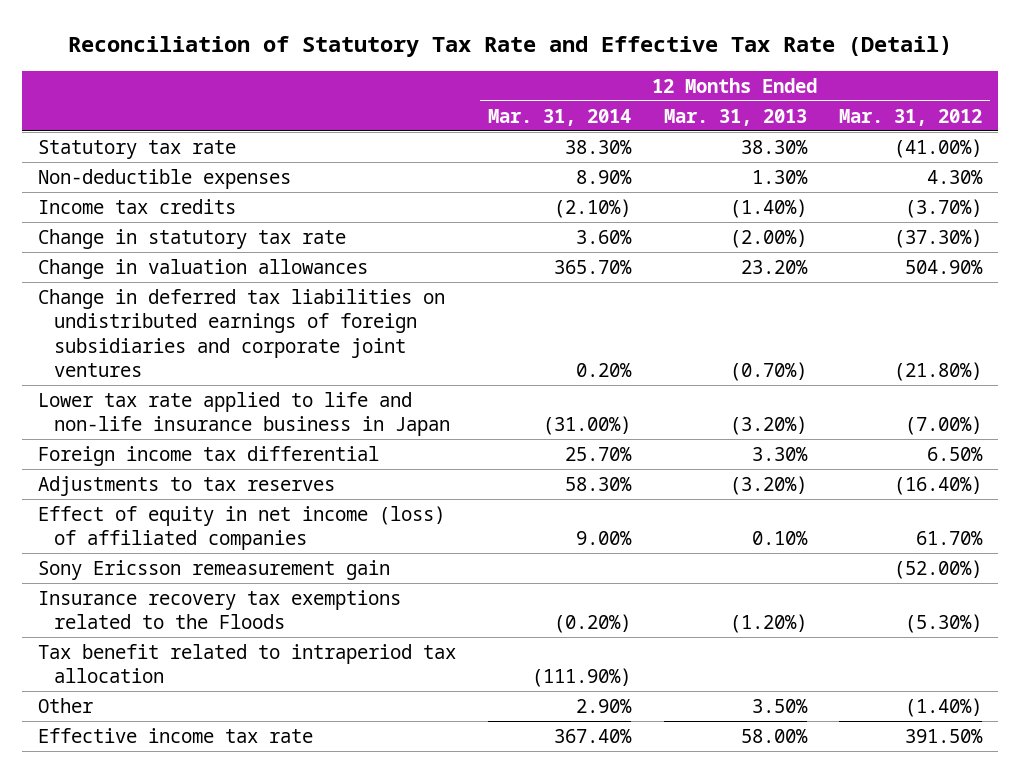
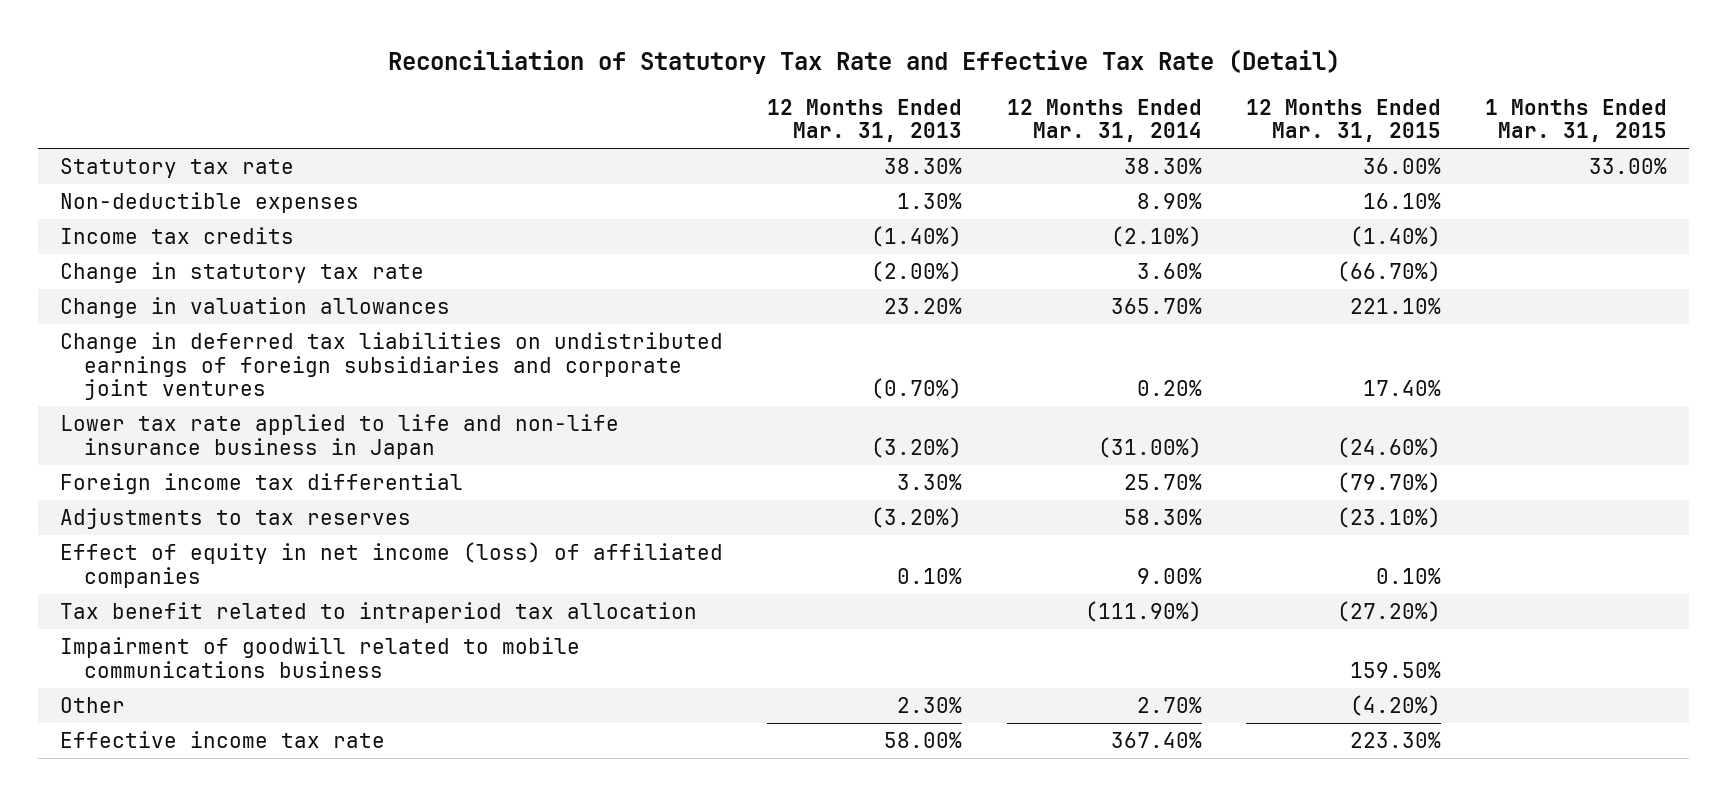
- | 12 Months Ended Mar. 31, 2014 | 12 Months Ended Mar. 31, 2013 | 12 Months Ended Mar. 31, 2012
+ | 12 Months Ended Mar. 31, 2013 | 12 Months Ended Mar. 31, 2014 | 12 Months Ended Mar. 31, 2015 | 1 Months Ended Mar. 31, 2015
- Sony Ericsson remeasurement gain | | | (52.00%)
- Insurance recovery tax exemptions related to the Floods | (0.20%) | (1.20%) | (5.30%)
- Other | 2.90% | 3.50% | (1.40%)
+ Impairment of goodwill related to mobile communications business | | | 159.50% |
+ Other | 2.30% | 2.70% | (4.20%) |

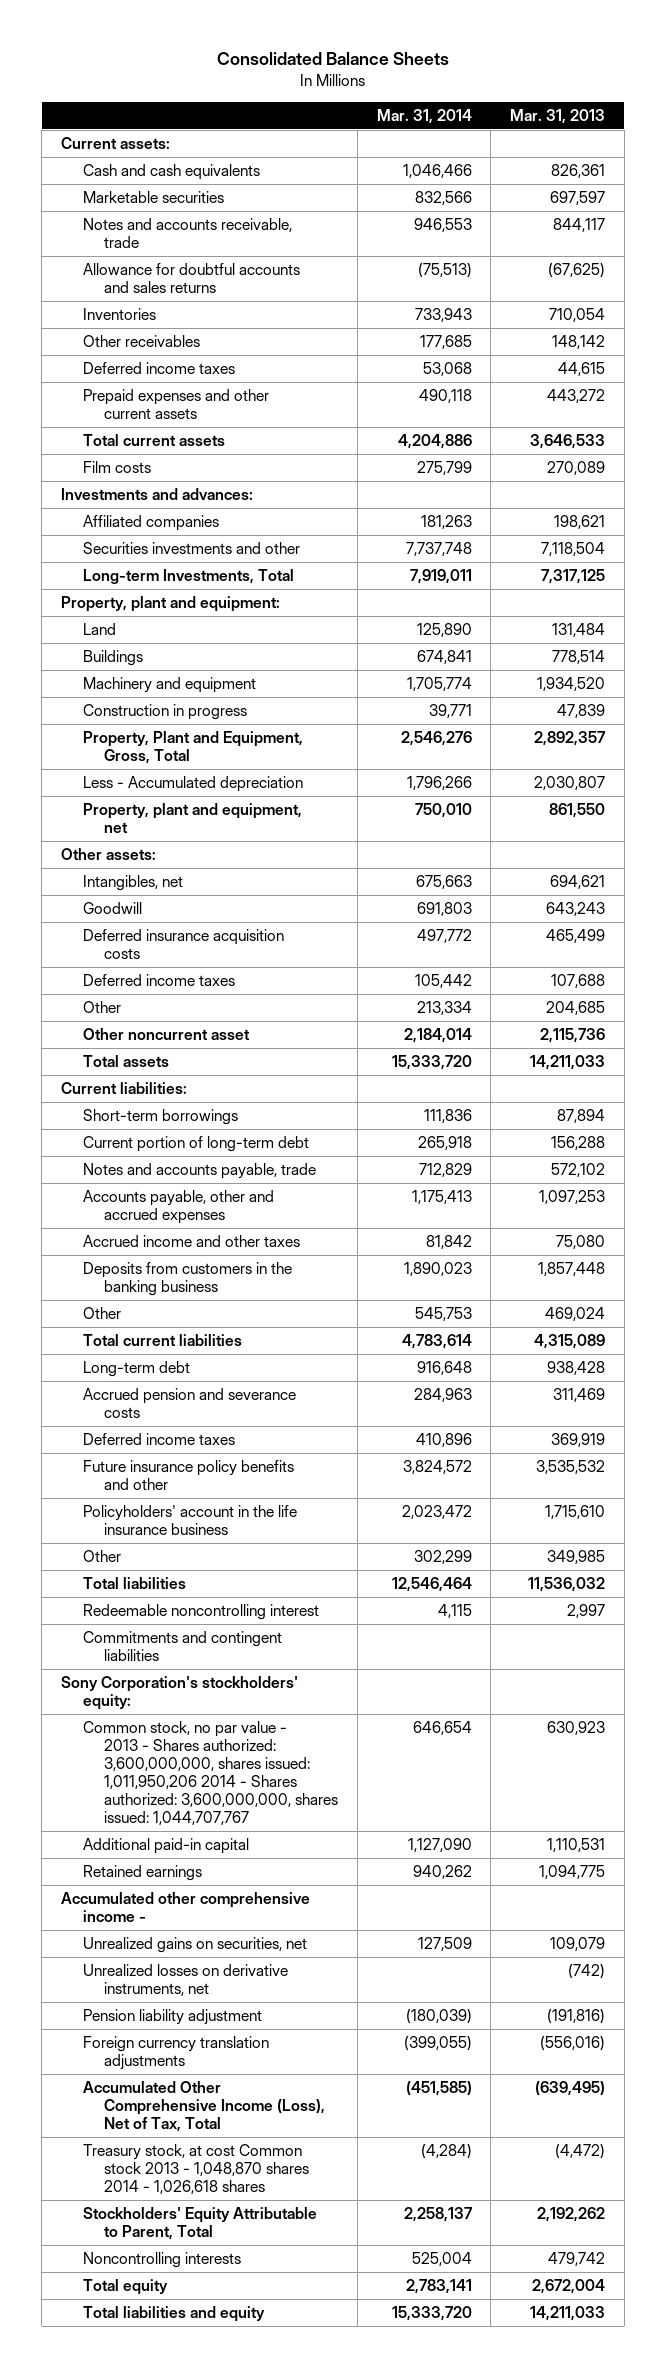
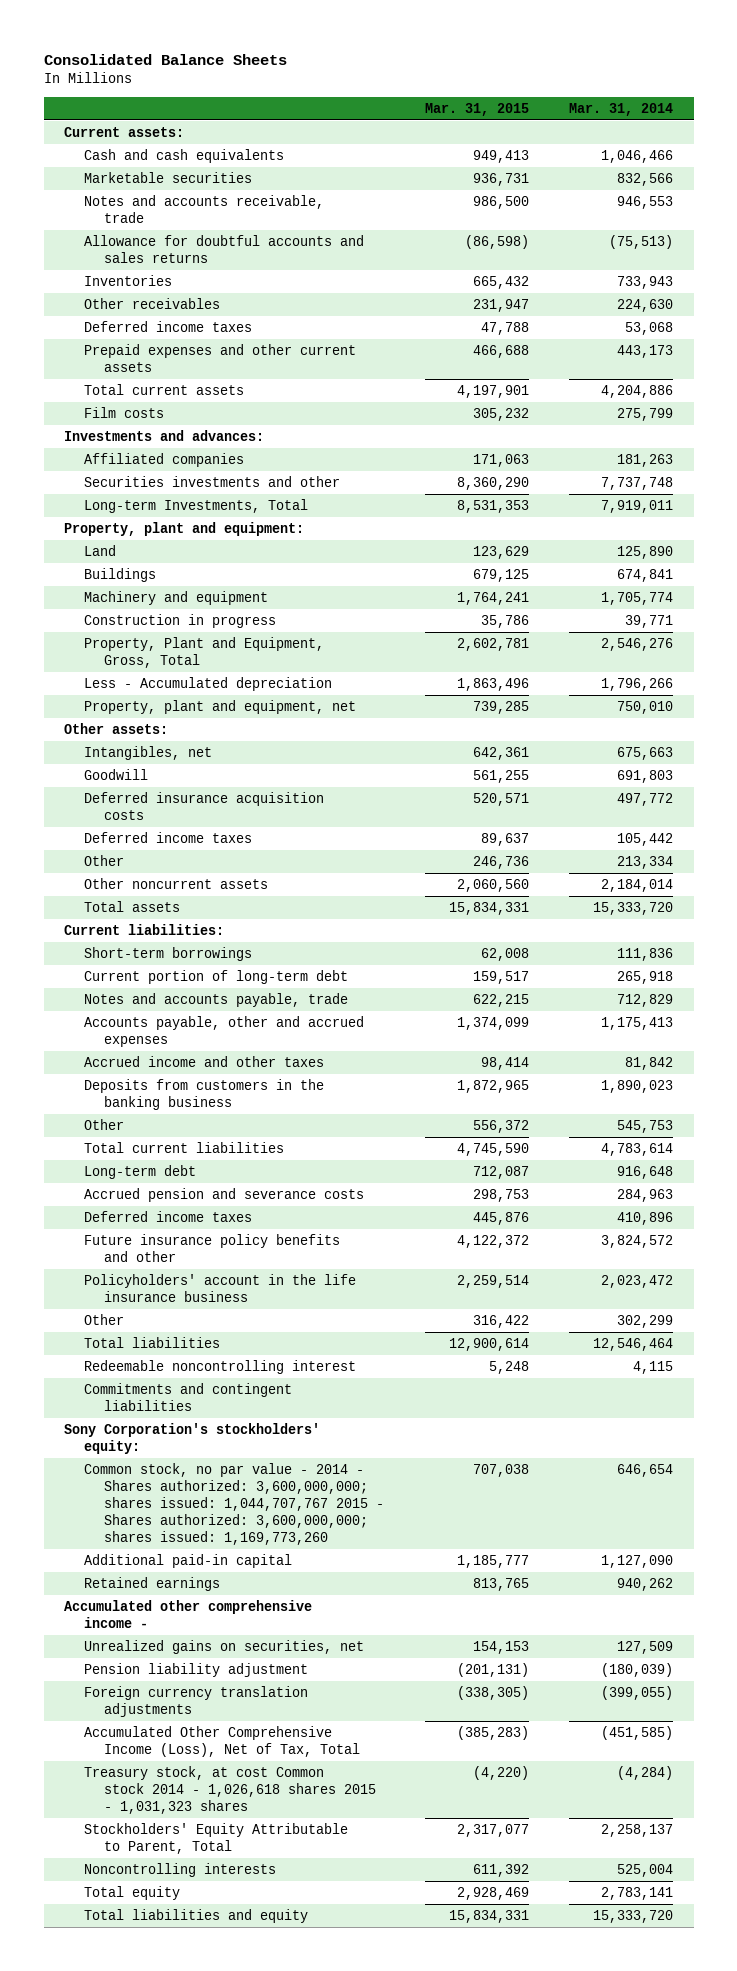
- | Mar. 31, 2014 | Mar. 31, 2013
+ | Mar. 31, 2015 | Mar. 31, 2014
- Other receivables | 177,685 | 148,142
+ Other receivables | 231,947 | 224,630
- Prepaid expenses and other current assets | 490,118 | 443,272
+ Prepaid expenses and other current assets | 466,688 | 443,173
- Other noncurrent asset | 2,184,014 | 2,115,736
+ Other noncurrent assets | 2,060,560 | 2,184,014
- Common stock, no par value - 2013 - Shares authorized: 3,600,000,000, shares issued: 1,011,950,206 2014 - Shares authorized: 3,600,000,000, shares issued: 1,044,707,767 | 646,654 | 630,923
+ Common stock, no par value - 2014 - Shares authorized: 3,600,000,000; shares issued: 1,044,707,767 2015 - Shares authorized: 3,600,000,000; shares issued: 1,169,773,260 | 707,038 | 646,654
- Unrealized losses on derivative instruments, net | | (742)
- Treasury stock, at cost Common stock 2013 - 1,048,870 shares 2014 - 1,026,618 shares | (4,284) | (4,472)
+ Treasury stock, at cost Common stock 2014 - 1,026,618 shares 2015 - 1,031,323 shares | (4,220) | (4,284)

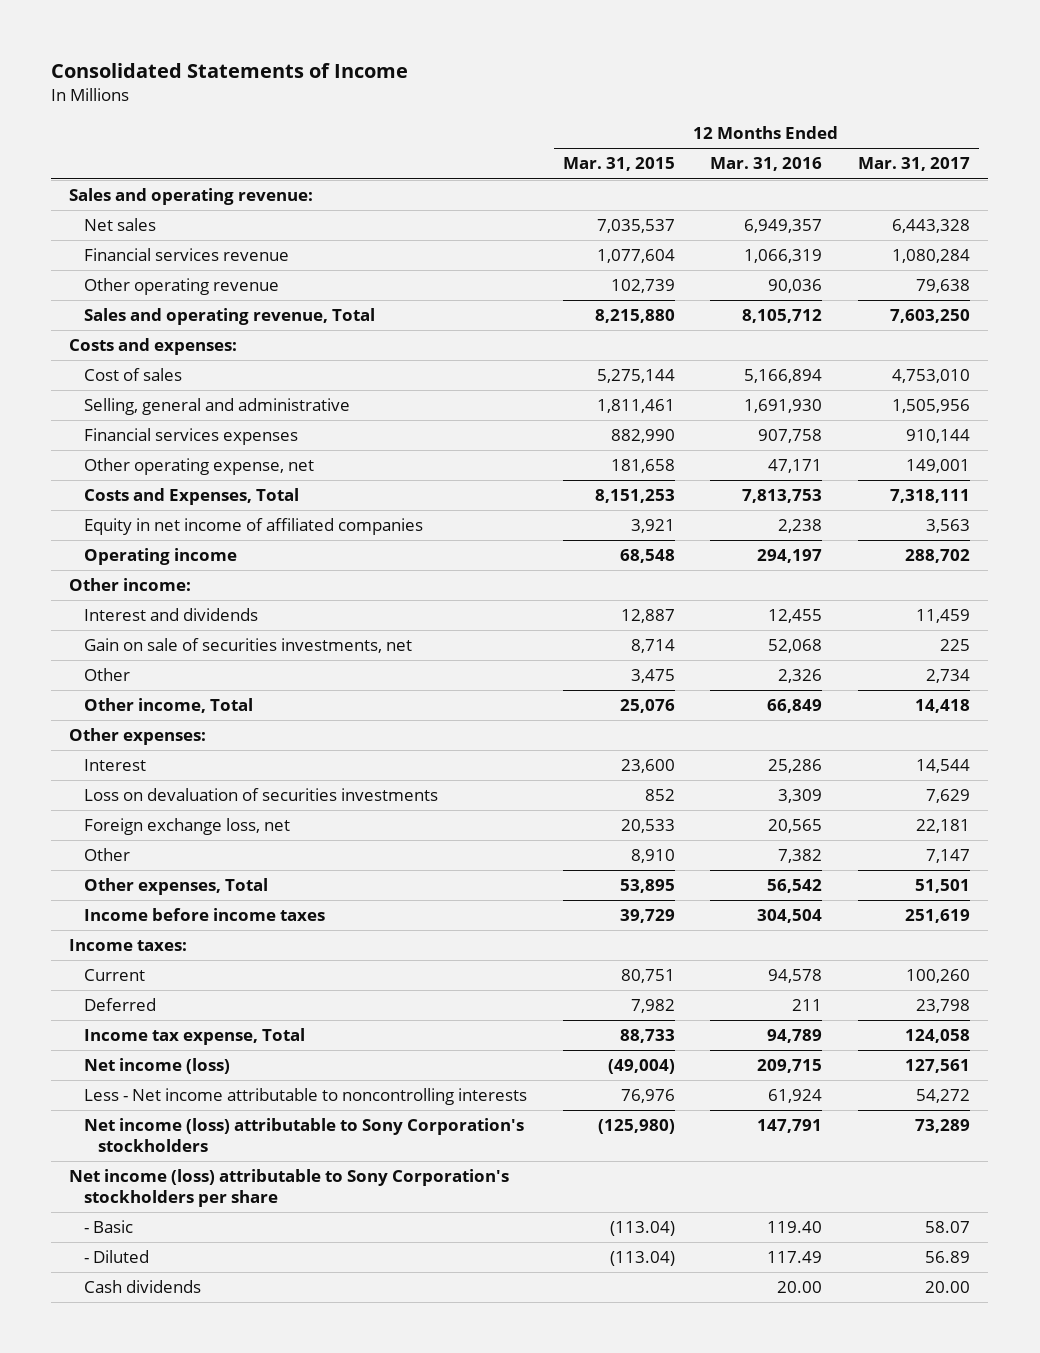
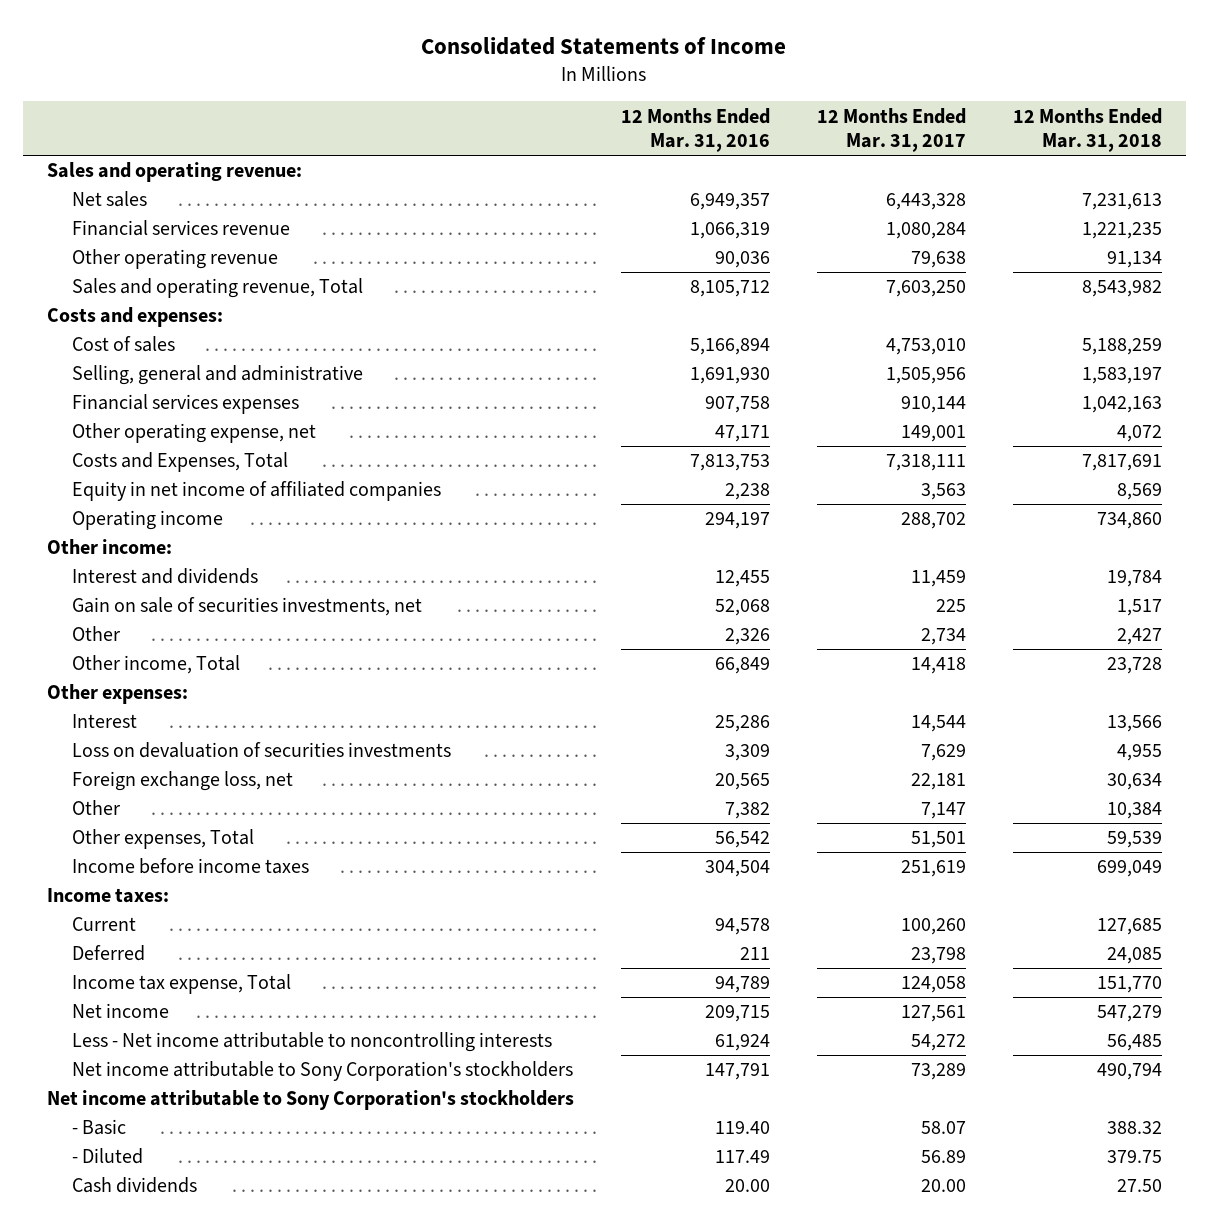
- | 12 Months Ended Mar. 31, 2015 | 12 Months Ended Mar. 31, 2016 | 12 Months Ended Mar. 31, 2017
+ | 12 Months Ended Mar. 31, 2016 | 12 Months Ended Mar. 31, 2017 | 12 Months Ended Mar. 31, 2018
- Net income (loss) | (49,004) | 209,715 | 127,561
+ Net income | 209,715 | 127,561 | 547,279
- Net income (loss) attributable to Sony Corporation's stockholders | (125,980) | 147,791 | 73,289
- Net income (loss) attributable to Sony Corporation's stockholders per share
+ Net income attributable to Sony Corporation's stockholders | 147,791 | 73,289 | 490,794
+ Net income attributable to Sony Corporation's stockholders

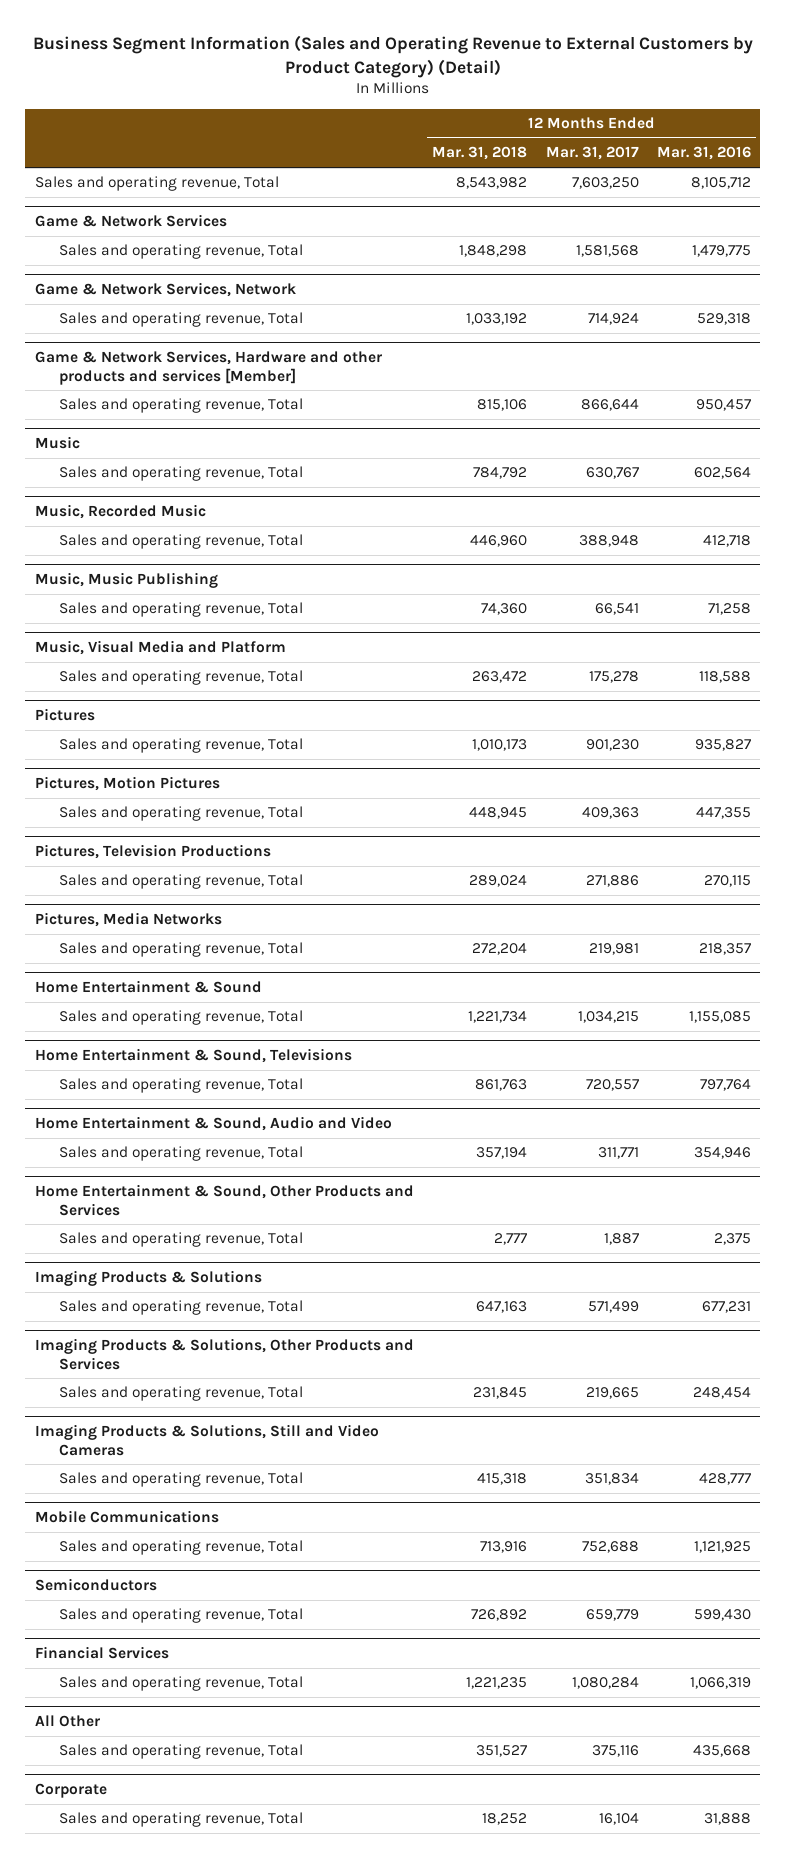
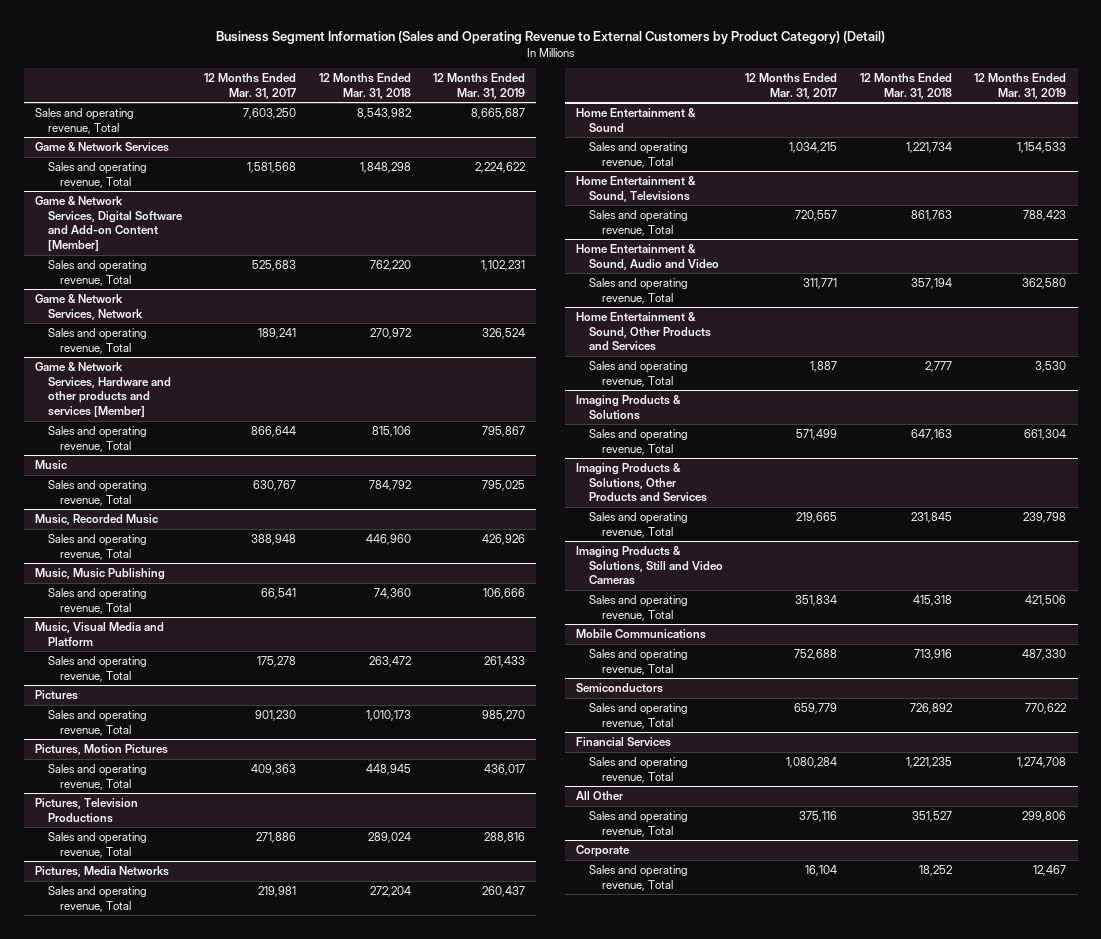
- | 12 Months Ended Mar. 31, 2018 | 12 Months Ended Mar. 31, 2017 | 12 Months Ended Mar. 31, 2016
+ | 12 Months Ended Mar. 31, 2017 | 12 Months Ended Mar. 31, 2018 | 12 Months Ended Mar. 31, 2019
+ Game & Network Services, Digital Software and Add-on Content [Member]
+ Sales and operating revenue, Total | 525,683 | 762,220 | 1,102,231
@ Game & Network Services, Network
- Sales and operating revenue, Total | 1,033,192 | 714,924 | 529,318
+ Sales and operating revenue, Total | 189,241 | 270,972 | 326,524

